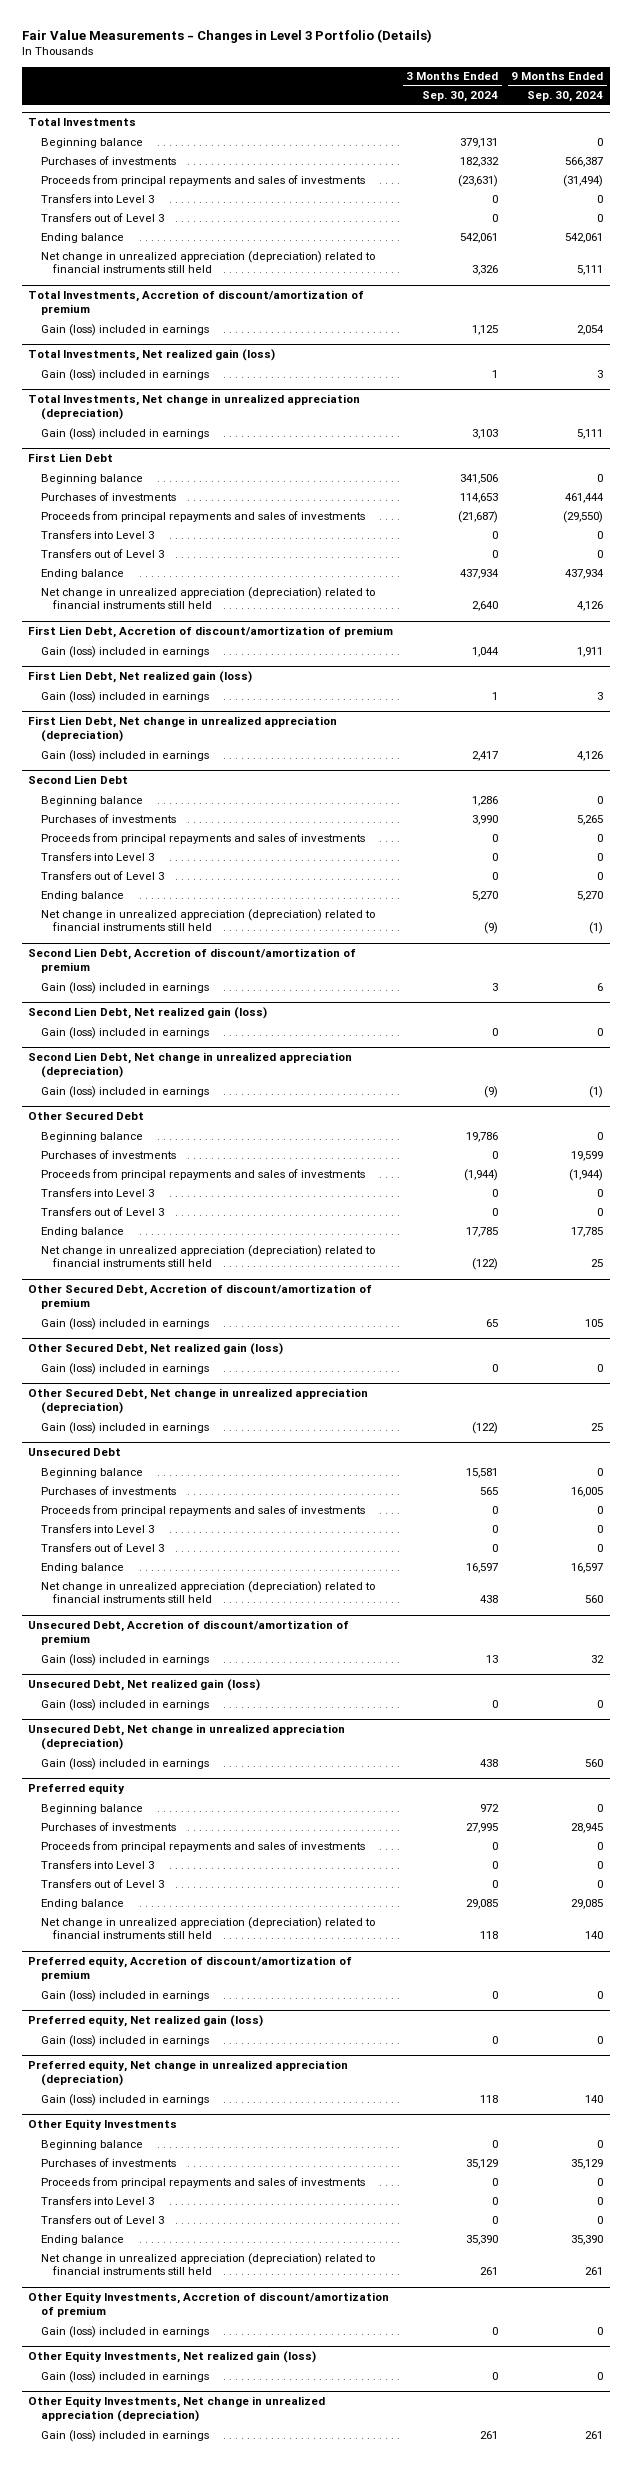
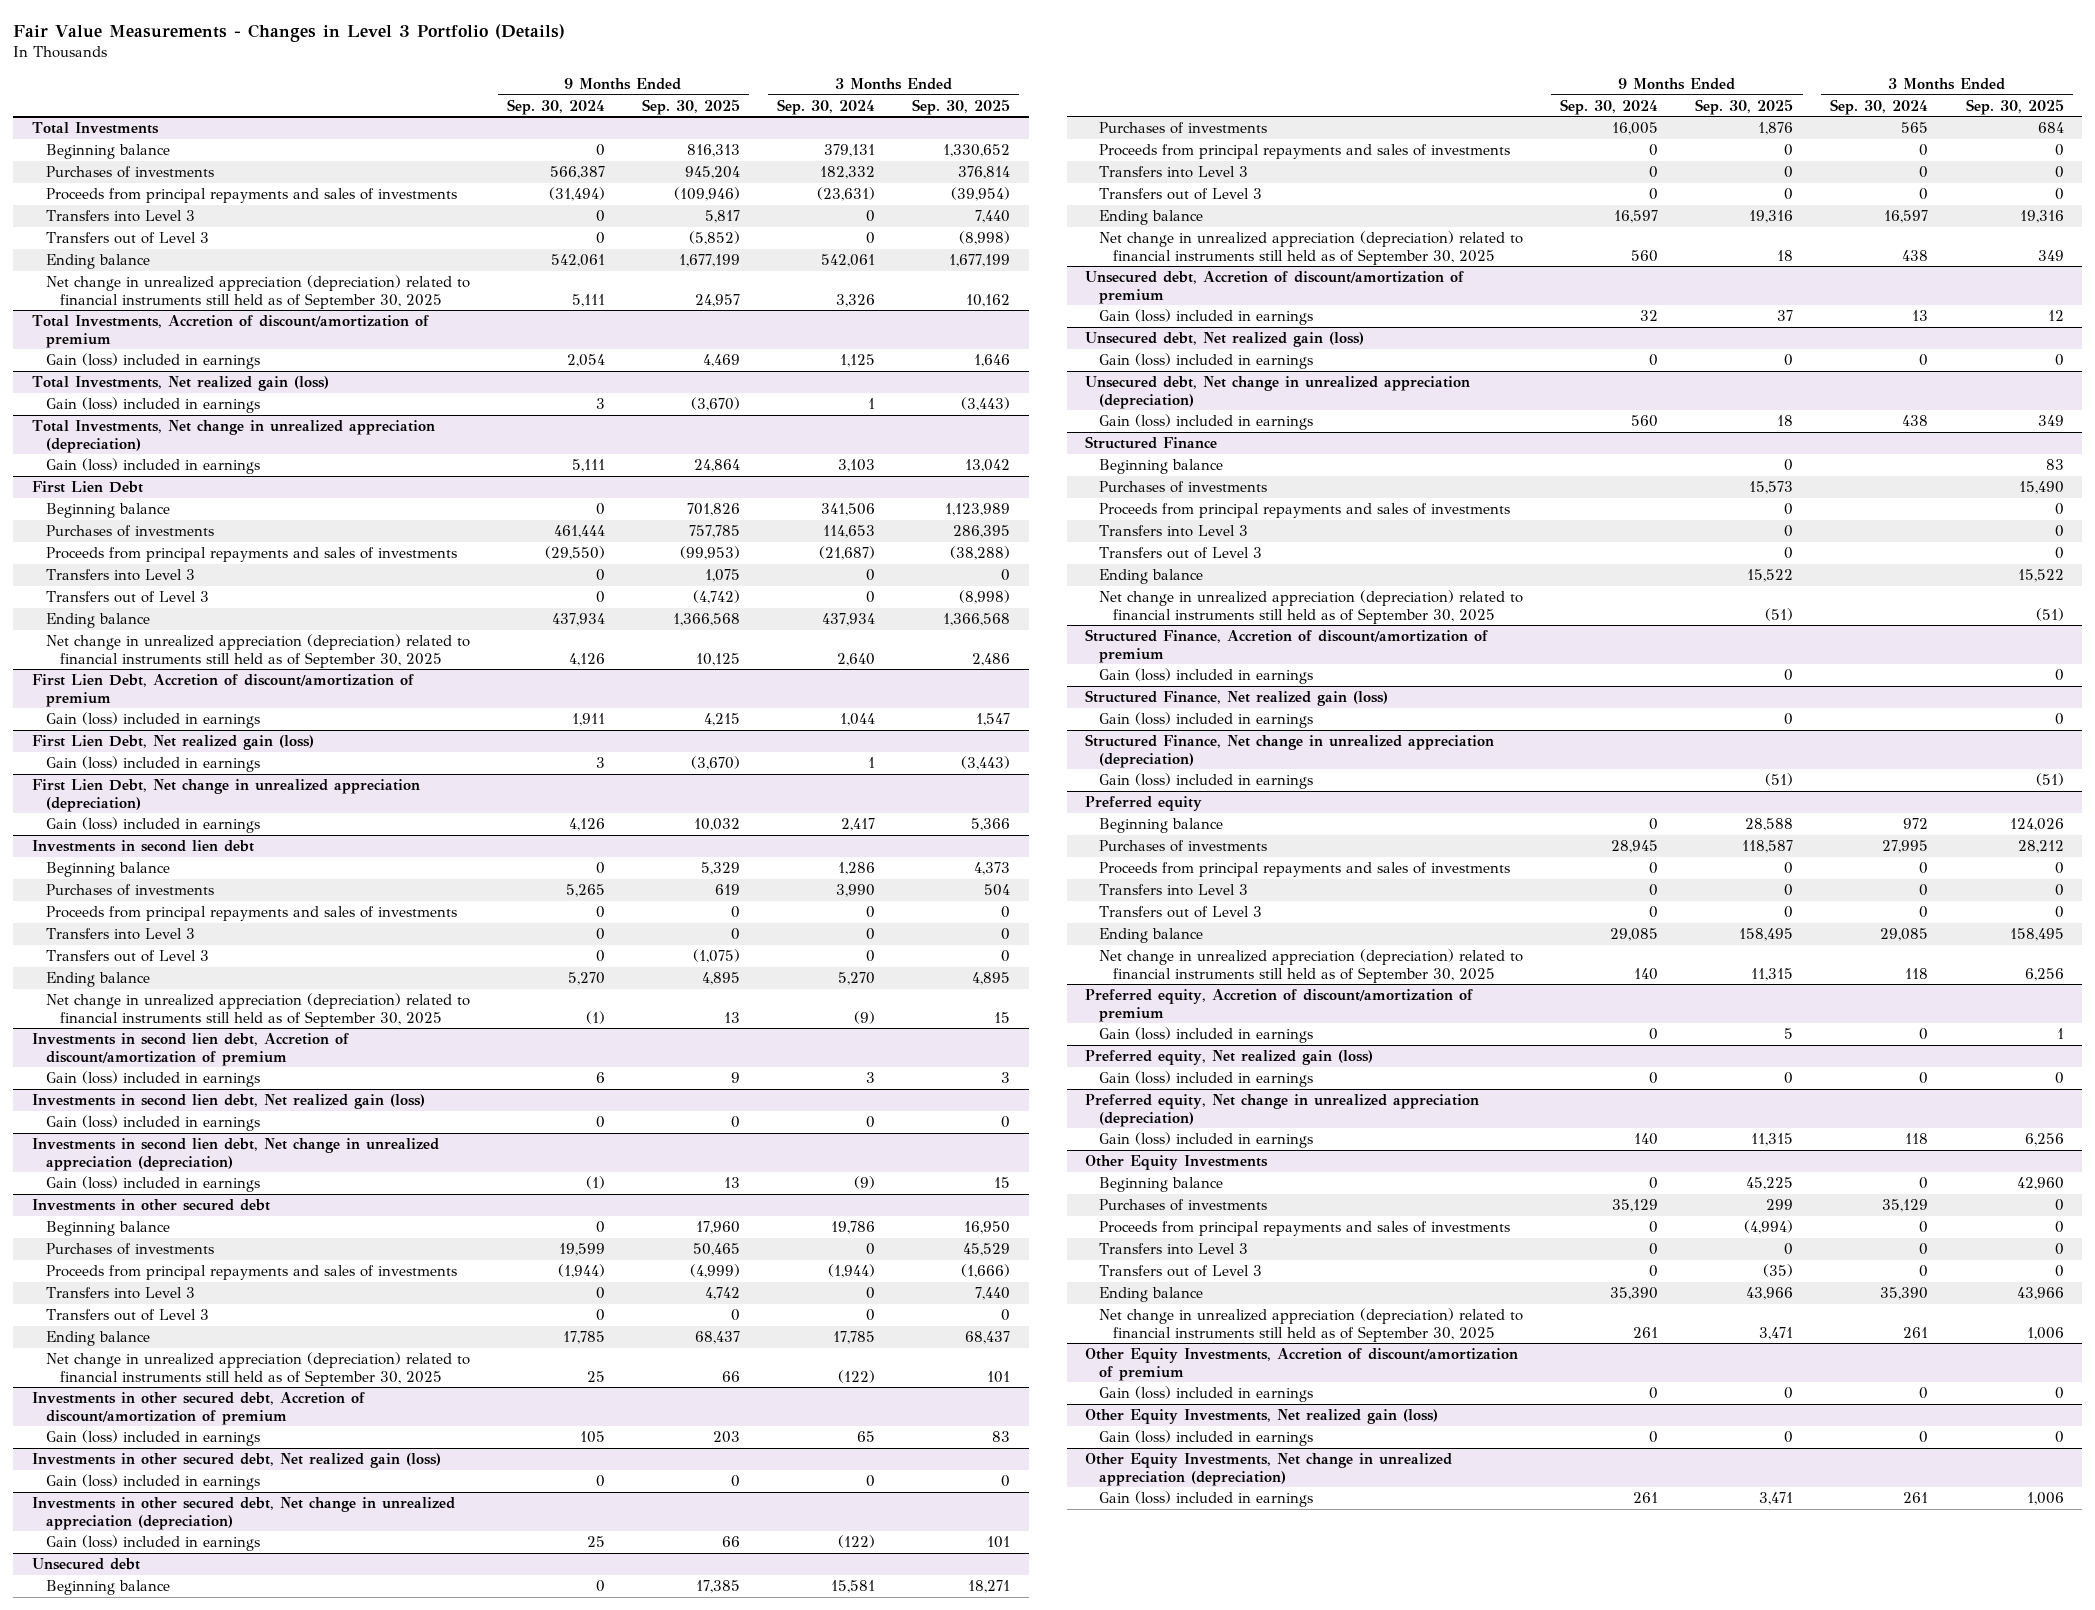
- | 3 Months Ended Sep. 30, 2024 | 9 Months Ended Sep. 30, 2024
+ | 9 Months Ended Sep. 30, 2024 | 9 Months Ended Sep. 30, 2025 | 3 Months Ended Sep. 30, 2024 | 3 Months Ended Sep. 30, 2025
@ Total Investments
- Net change in unrealized appreciation (depreciation) related to financial instruments still held | 3,326 | 5,111
+ Net change in unrealized appreciation (depreciation) related to financial instruments still held as of September 30, 2025 | 5,111 | 24,957 | 3,326 | 10,162
@ First Lien Debt
- Net change in unrealized appreciation (depreciation) related to financial instruments still held | 2,640 | 4,126
+ Net change in unrealized appreciation (depreciation) related to financial instruments still held as of September 30, 2025 | 4,126 | 10,125 | 2,640 | 2,486
- Second Lien Debt
+ Investments in second lien debt
- Net change in unrealized appreciation (depreciation) related to financial instruments still held | (9) | (1)
- Second Lien Debt, Accretion of discount/amortization of premium
+ Net change in unrealized appreciation (depreciation) related to financial instruments still held as of September 30, 2025 | (1) | 13 | (9) | 15
+ Investments in second lien debt, Accretion of discount/amortization of premium
- Second Lien Debt, Net realized gain (loss)
+ Investments in second lien debt, Net realized gain (loss)
- Second Lien Debt, Net change in unrealized appreciation (depreciation)
+ Investments in second lien debt, Net change in unrealized appreciation (depreciation)
- Other Secured Debt
+ Investments in other secured debt
- Net change in unrealized appreciation (depreciation) related to financial instruments still held | (122) | 25
- Other Secured Debt, Accretion of discount/amortization of premium
+ Net change in unrealized appreciation (depreciation) related to financial instruments still held as of September 30, 2025 | 25 | 66 | (122) | 101
+ Investments in other secured debt, Accretion of discount/amortization of premium
- Other Secured Debt, Net realized gain (loss)
+ Investments in other secured debt, Net realized gain (loss)
- Other Secured Debt, Net change in unrealized appreciation (depreciation)
+ Investments in other secured debt, Net change in unrealized appreciation (depreciation)
- Unsecured Debt
+ Unsecured debt
- Net change in unrealized appreciation (depreciation) related to financial instruments still held | 438 | 560
- Unsecured Debt, Accretion of discount/amortization of premium
+ Net change in unrealized appreciation (depreciation) related to financial instruments still held as of September 30, 2025 | 560 | 18 | 438 | 349
+ Unsecured debt, Accretion of discount/amortization of premium
- Unsecured Debt, Net realized gain (loss)
+ Unsecured debt, Net realized gain (loss)
- Unsecured Debt, Net change in unrealized appreciation (depreciation)
+ Unsecured debt, Net change in unrealized appreciation (depreciation)
+ Structured Finance
+ Beginning balance | | 0 | | 83
+ Purchases of investments | | 15,573 | | 15,490
+ Proceeds from principal repayments and sales of investments | | 0 | | 0
+ Transfers into Level 3 | | 0 | | 0
+ Transfers out of Level 3 | | 0 | | 0
+ Ending balance | | 15,522 | | 15,522
+ Net change in unrealized appreciation (depreciation) related to financial instruments still held as of September 30, 2025 | | (51) | | (51)
+ Structured Finance, Accretion of discount/amortization of premium
+ Gain (loss) included in earnings | | 0 | | 0
+ Structured Finance, Net realized gain (loss)
+ Gain (loss) included in earnings | | 0 | | 0
+ Structured Finance, Net change in unrealized appreciation (depreciation)
+ Gain (loss) included in earnings | | (51) | | (51)
@ Preferred equity
- Net change in unrealized appreciation (depreciation) related to financial instruments still held | 118 | 140
+ Net change in unrealized appreciation (depreciation) related to financial instruments still held as of September 30, 2025 | 140 | 11,315 | 118 | 6,256
@ Other Equity Investments
- Net change in unrealized appreciation (depreciation) related to financial instruments still held | 261 | 261
+ Net change in unrealized appreciation (depreciation) related to financial instruments still held as of September 30, 2025 | 261 | 3,471 | 261 | 1,006

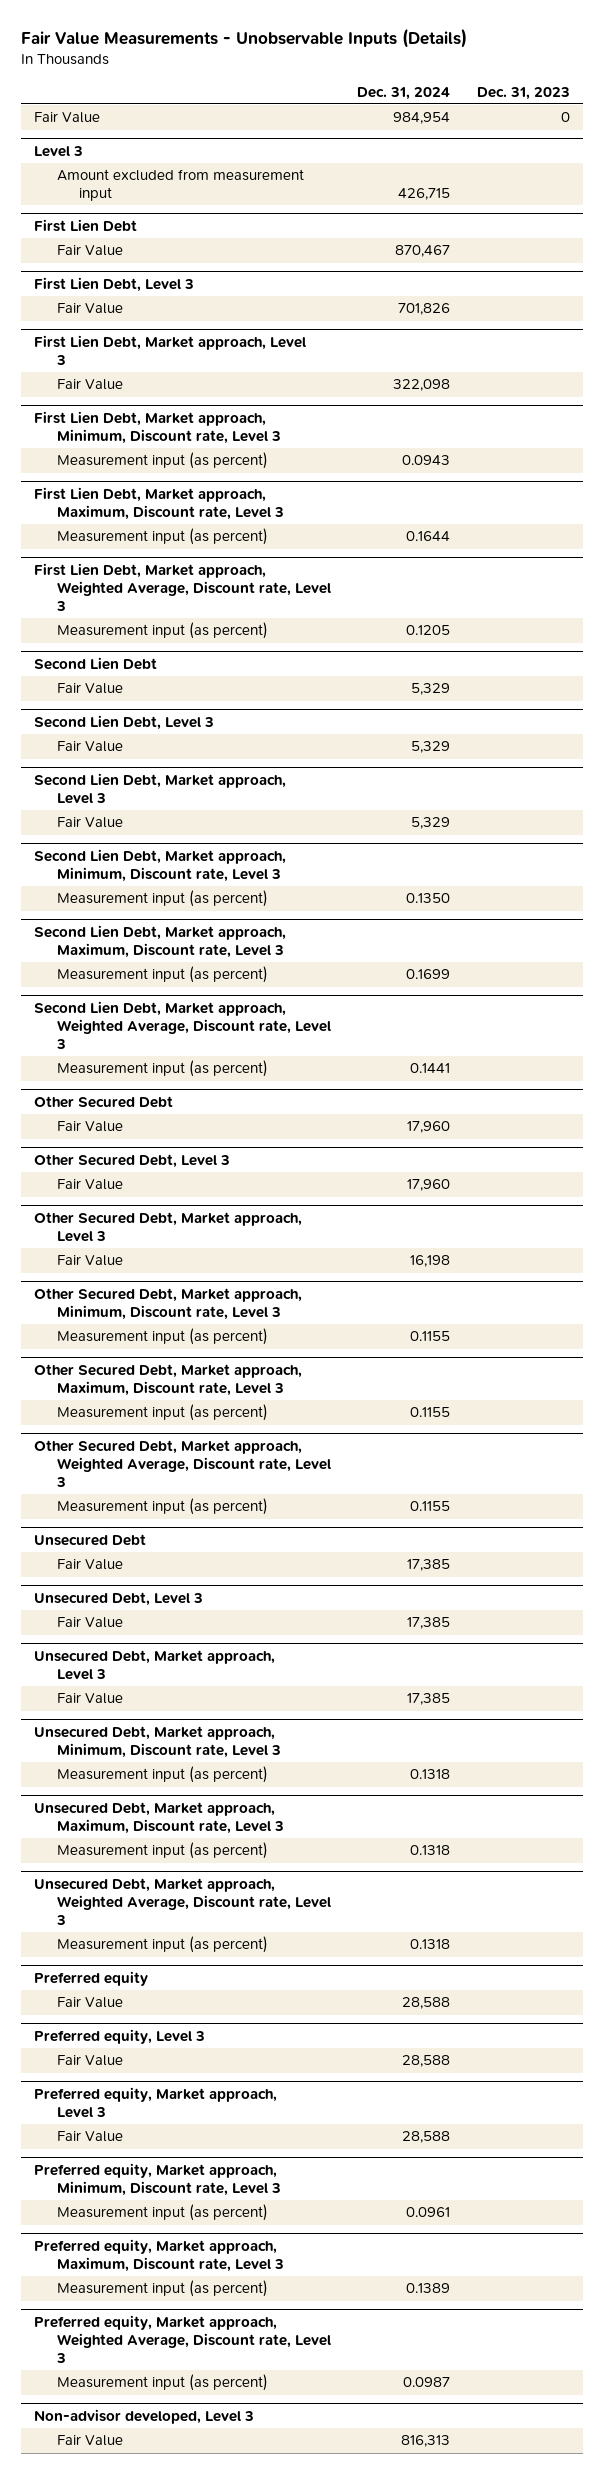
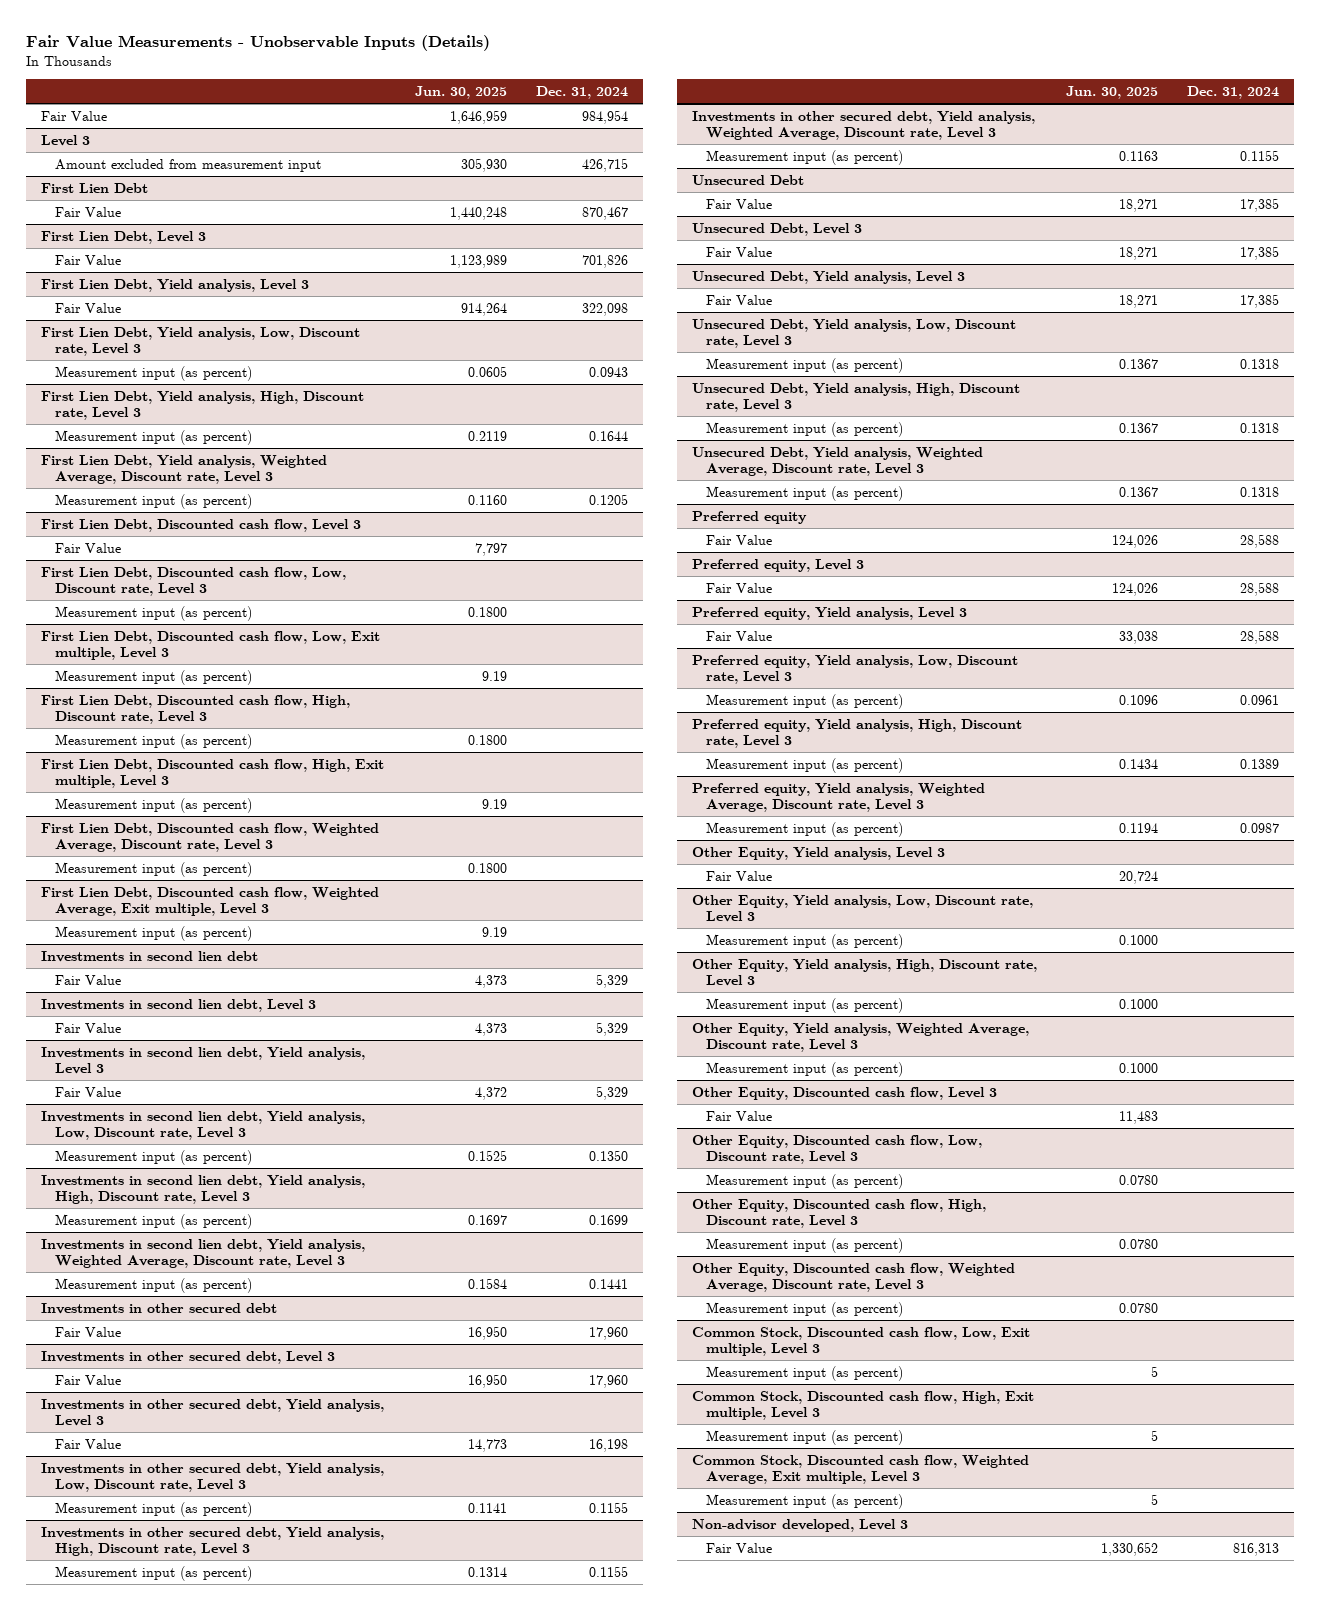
- | Dec. 31, 2024 | Dec. 31, 2023
+ | Jun. 30, 2025 | Dec. 31, 2024
- First Lien Debt, Market approach, Level 3
+ First Lien Debt, Yield analysis, Level 3
- First Lien Debt, Market approach, Minimum, Discount rate, Level 3
+ First Lien Debt, Yield analysis, Low, Discount rate, Level 3
- First Lien Debt, Market approach, Maximum, Discount rate, Level 3
+ First Lien Debt, Yield analysis, High, Discount rate, Level 3
- First Lien Debt, Market approach, Weighted Average, Discount rate, Level 3
+ First Lien Debt, Yield analysis, Weighted Average, Discount rate, Level 3
- Second Lien Debt
+ First Lien Debt, Discounted cash flow, Level 3
+ Fair Value | 7,797 |
+ First Lien Debt, Discounted cash flow, Low, Discount rate, Level 3
+ Measurement input (as percent) | 0.1800 |
+ First Lien Debt, Discounted cash flow, Low, Exit multiple, Level 3
+ Measurement input (as percent) | 9.19 |
+ First Lien Debt, Discounted cash flow, High, Discount rate, Level 3
+ Measurement input (as percent) | 0.1800 |
+ First Lien Debt, Discounted cash flow, High, Exit multiple, Level 3
+ Measurement input (as percent) | 9.19 |
+ First Lien Debt, Discounted cash flow, Weighted Average, Discount rate, Level 3
+ Measurement input (as percent) | 0.1800 |
+ First Lien Debt, Discounted cash flow, Weighted Average, Exit multiple, Level 3
+ Measurement input (as percent) | 9.19 |
+ Investments in second lien debt
- Second Lien Debt, Level 3
+ Investments in second lien debt, Level 3
- Second Lien Debt, Market approach, Level 3
+ Investments in second lien debt, Yield analysis, Level 3
- Second Lien Debt, Market approach, Minimum, Discount rate, Level 3
+ Investments in second lien debt, Yield analysis, Low, Discount rate, Level 3
- Second Lien Debt, Market approach, Maximum, Discount rate, Level 3
+ Investments in second lien debt, Yield analysis, High, Discount rate, Level 3
- Second Lien Debt, Market approach, Weighted Average, Discount rate, Level 3
+ Investments in second lien debt, Yield analysis, Weighted Average, Discount rate, Level 3
- Other Secured Debt
+ Investments in other secured debt
- Other Secured Debt, Level 3
+ Investments in other secured debt, Level 3
- Other Secured Debt, Market approach, Level 3
+ Investments in other secured debt, Yield analysis, Level 3
- Other Secured Debt, Market approach, Minimum, Discount rate, Level 3
+ Investments in other secured debt, Yield analysis, Low, Discount rate, Level 3
- Other Secured Debt, Market approach, Maximum, Discount rate, Level 3
+ Investments in other secured debt, Yield analysis, High, Discount rate, Level 3
- Other Secured Debt, Market approach, Weighted Average, Discount rate, Level 3
+ Investments in other secured debt, Yield analysis, Weighted Average, Discount rate, Level 3
- Unsecured Debt, Market approach, Level 3
+ Unsecured Debt, Yield analysis, Level 3
- Unsecured Debt, Market approach, Minimum, Discount rate, Level 3
+ Unsecured Debt, Yield analysis, Low, Discount rate, Level 3
- Unsecured Debt, Market approach, Maximum, Discount rate, Level 3
+ Unsecured Debt, Yield analysis, High, Discount rate, Level 3
- Unsecured Debt, Market approach, Weighted Average, Discount rate, Level 3
+ Unsecured Debt, Yield analysis, Weighted Average, Discount rate, Level 3
- Preferred equity, Market approach, Level 3
+ Preferred equity, Yield analysis, Level 3
- Preferred equity, Market approach, Minimum, Discount rate, Level 3
+ Preferred equity, Yield analysis, Low, Discount rate, Level 3
- Preferred equity, Market approach, Maximum, Discount rate, Level 3
+ Preferred equity, Yield analysis, High, Discount rate, Level 3
- Preferred equity, Market approach, Weighted Average, Discount rate, Level 3
+ Preferred equity, Yield analysis, Weighted Average, Discount rate, Level 3
+ Other Equity, Yield analysis, Level 3
+ Fair Value | 20,724 |
+ Other Equity, Yield analysis, Low, Discount rate, Level 3
+ Measurement input (as percent) | 0.1000 |
+ Other Equity, Yield analysis, High, Discount rate, Level 3
+ Measurement input (as percent) | 0.1000 |
+ Other Equity, Yield analysis, Weighted Average, Discount rate, Level 3
+ Measurement input (as percent) | 0.1000 |
+ Other Equity, Discounted cash flow, Level 3
+ Fair Value | 11,483 |
+ Other Equity, Discounted cash flow, Low, Discount rate, Level 3
+ Measurement input (as percent) | 0.0780 |
+ Other Equity, Discounted cash flow, High, Discount rate, Level 3
+ Measurement input (as percent) | 0.0780 |
+ Other Equity, Discounted cash flow, Weighted Average, Discount rate, Level 3
+ Measurement input (as percent) | 0.0780 |
+ Common Stock, Discounted cash flow, Low, Exit multiple, Level 3
+ Measurement input (as percent) | 5 |
+ Common Stock, Discounted cash flow, High, Exit multiple, Level 3
+ Measurement input (as percent) | 5 |
+ Common Stock, Discounted cash flow, Weighted Average, Exit multiple, Level 3
+ Measurement input (as percent) | 5 |

